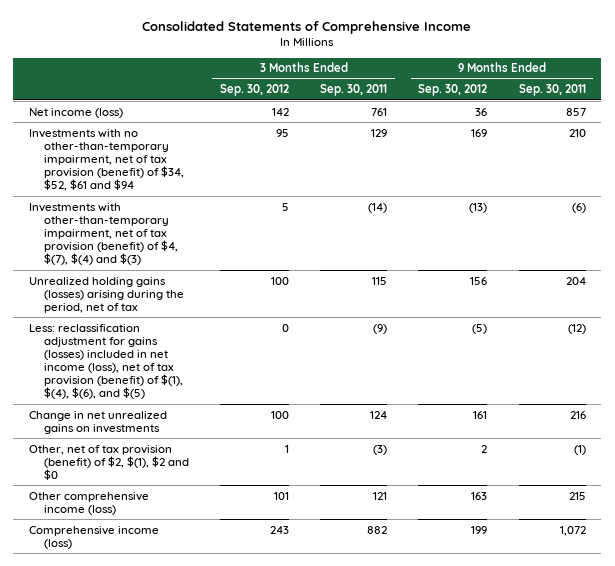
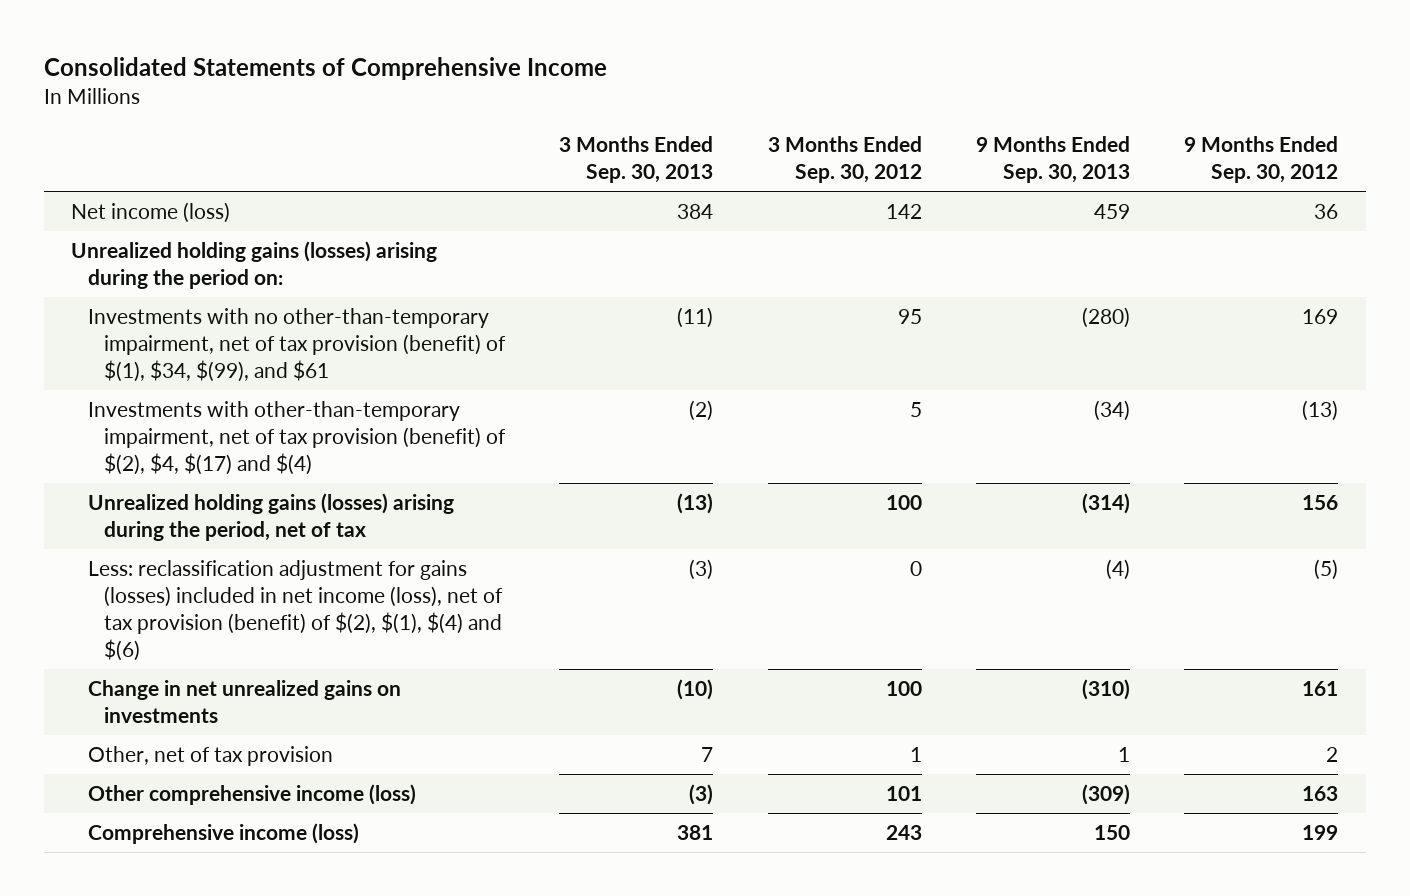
- | 3 Months Ended Sep. 30, 2012 | 3 Months Ended Sep. 30, 2011 | 9 Months Ended Sep. 30, 2012 | 9 Months Ended Sep. 30, 2011
+ | 3 Months Ended Sep. 30, 2013 | 3 Months Ended Sep. 30, 2012 | 9 Months Ended Sep. 30, 2013 | 9 Months Ended Sep. 30, 2012
- Investments with no other-than-temporary impairment, net of tax provision (benefit) of $34, $52, $61 and $94 | 95 | 129 | 169 | 210
- Investments with other-than-temporary impairment, net of tax provision (benefit) of $4, $(7), $(4) and $(3) | 5 | (14) | (13) | (6)
+ Unrealized holding gains (losses) arising during the period on:
+ Investments with no other-than-temporary impairment, net of tax provision (benefit) of $(1), $34, $(99), and $61 | (11) | 95 | (280) | 169
+ Investments with other-than-temporary impairment, net of tax provision (benefit) of $(2), $4, $(17) and $(4) | (2) | 5 | (34) | (13)
- Less: reclassification adjustment for gains (losses) included in net income (loss), net of tax provision (benefit) of $(1), $(4), $(6), and $(5) | 0 | (9) | (5) | (12)
+ Less: reclassification adjustment for gains (losses) included in net income (loss), net of tax provision (benefit) of $(2), $(1), $(4) and $(6) | (3) | 0 | (4) | (5)
- Other, net of tax provision (benefit) of $2, $(1), $2 and $0 | 1 | (3) | 2 | (1)
+ Other, net of tax provision | 7 | 1 | 1 | 2

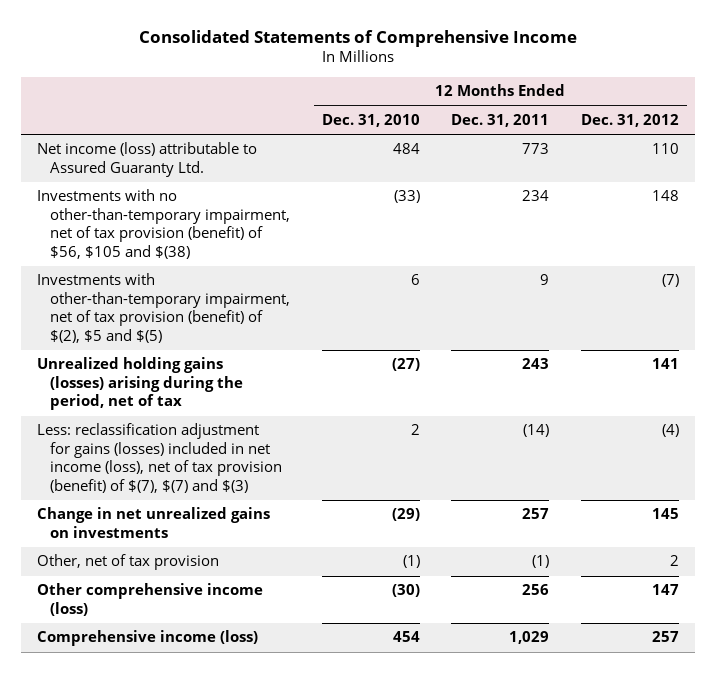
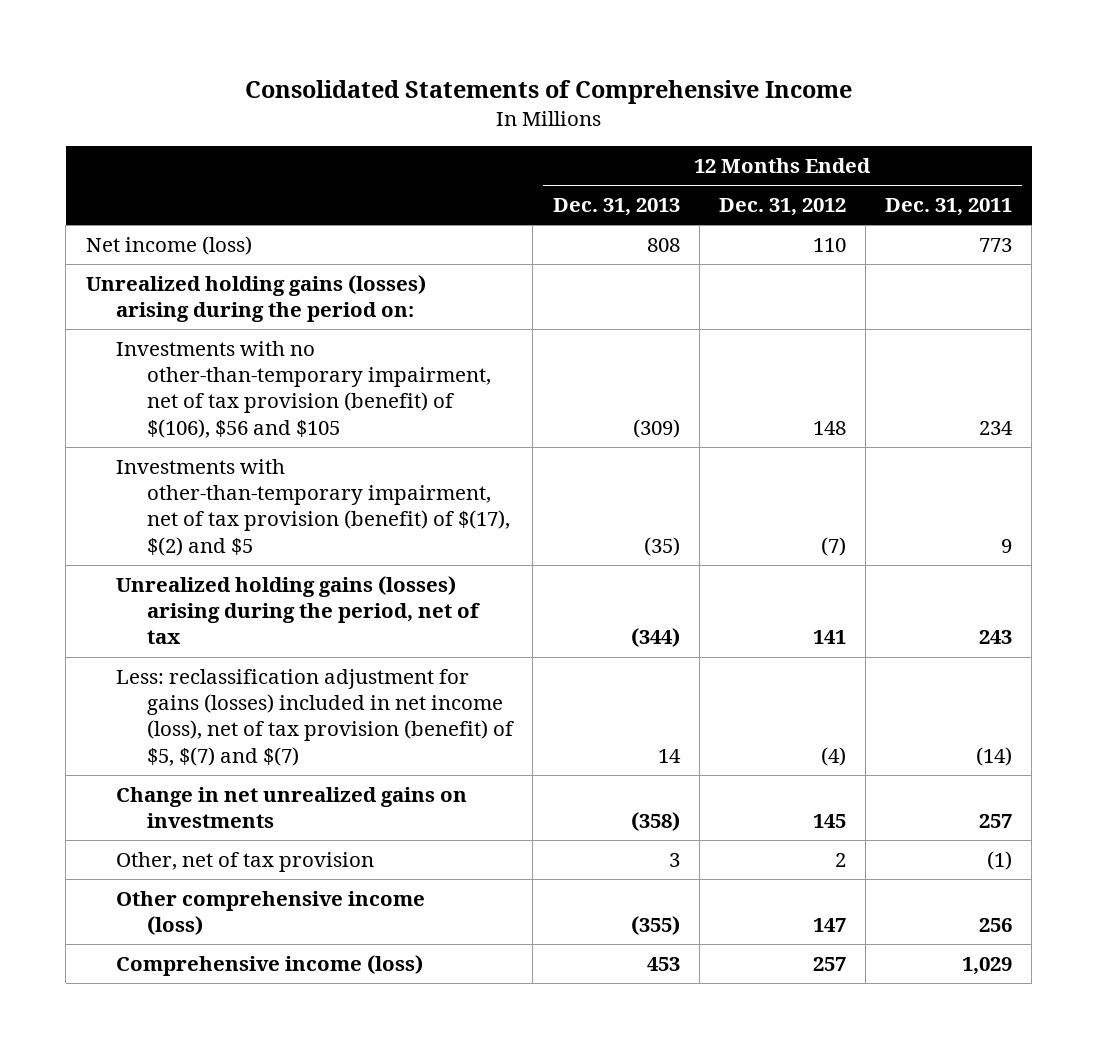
- | 12 Months Ended Dec. 31, 2010 | 12 Months Ended Dec. 31, 2011 | 12 Months Ended Dec. 31, 2012
+ | 12 Months Ended Dec. 31, 2013 | 12 Months Ended Dec. 31, 2012 | 12 Months Ended Dec. 31, 2011
- Net income (loss) attributable to Assured Guaranty Ltd. | 484 | 773 | 110
- Investments with no other-than-temporary impairment, net of tax provision (benefit) of $56, $105 and $(38) | (33) | 234 | 148
- Investments with other-than-temporary impairment, net of tax provision (benefit) of $(2), $5 and $(5) | 6 | 9 | (7)
+ Net income (loss) | 808 | 110 | 773
+ Unrealized holding gains (losses) arising during the period on:
+ Investments with no other-than-temporary impairment, net of tax provision (benefit) of $(106), $56 and $105 | (309) | 148 | 234
+ Investments with other-than-temporary impairment, net of tax provision (benefit) of $(17), $(2) and $5 | (35) | (7) | 9
- Less: reclassification adjustment for gains (losses) included in net income (loss), net of tax provision (benefit) of $(7), $(7) and $(3) | 2 | (14) | (4)
+ Less: reclassification adjustment for gains (losses) included in net income (loss), net of tax provision (benefit) of $5, $(7) and $(7) | 14 | (4) | (14)

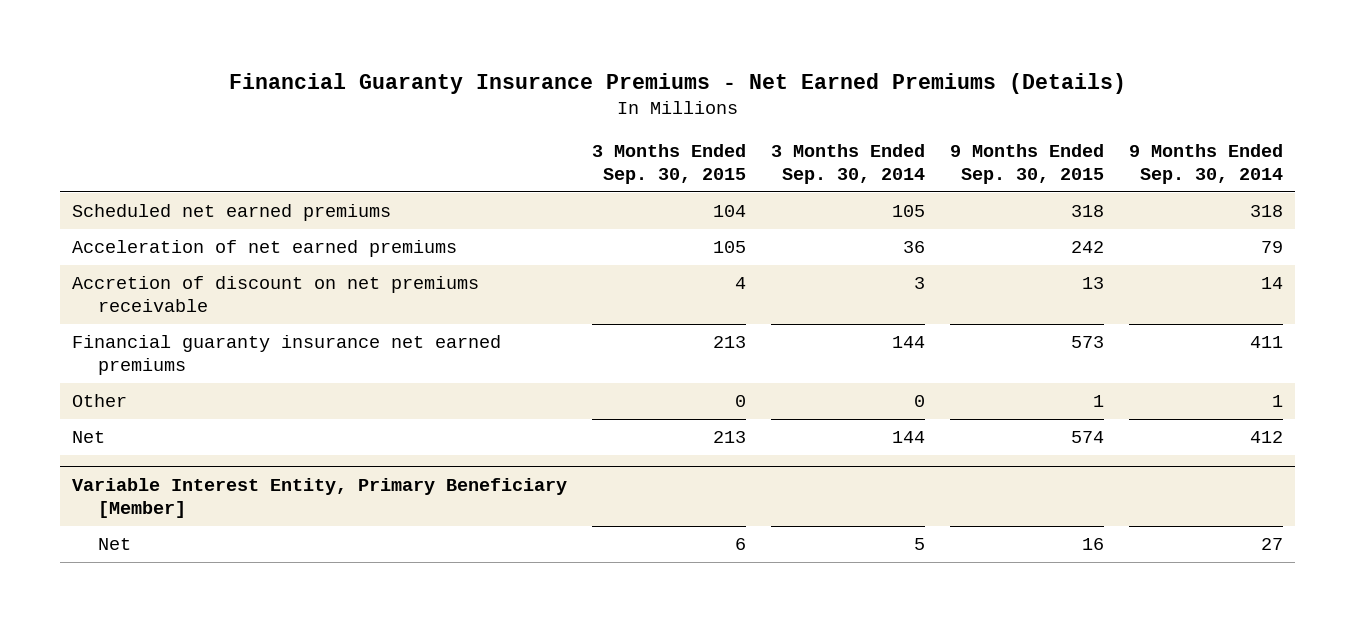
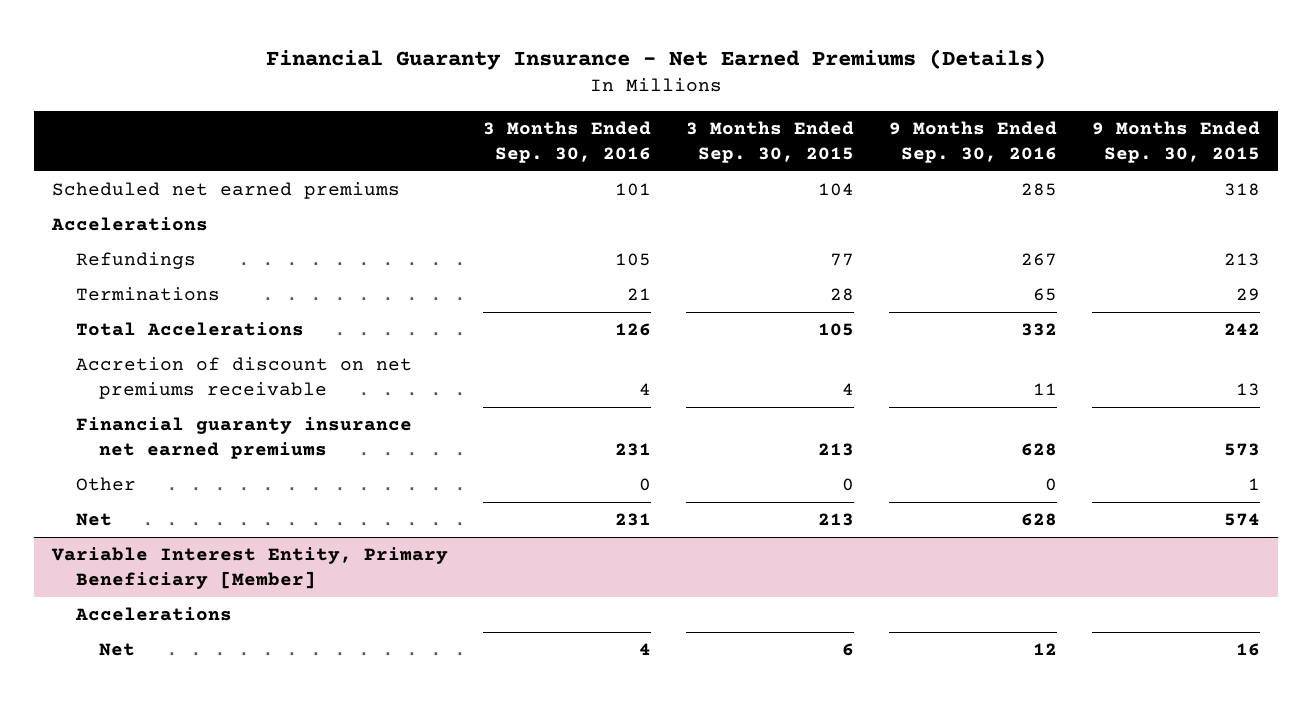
- Financial Guaranty Insurance Premiums - Net Earned Premiums (Details)
+ Financial Guaranty Insurance - Net Earned Premiums (Details)
- | 3 Months Ended Sep. 30, 2015 | 3 Months Ended Sep. 30, 2014 | 9 Months Ended Sep. 30, 2015 | 9 Months Ended Sep. 30, 2014
+ | 3 Months Ended Sep. 30, 2016 | 3 Months Ended Sep. 30, 2015 | 9 Months Ended Sep. 30, 2016 | 9 Months Ended Sep. 30, 2015
- Acceleration of net earned premiums | 105 | 36 | 242 | 79
+ Accelerations
+ Refundings | 105 | 77 | 267 | 213
+ Terminations | 21 | 28 | 65 | 29
+ Total Accelerations | 126 | 105 | 332 | 242
@ Variable Interest Entity, Primary Beneficiary [Member]
+ Accelerations

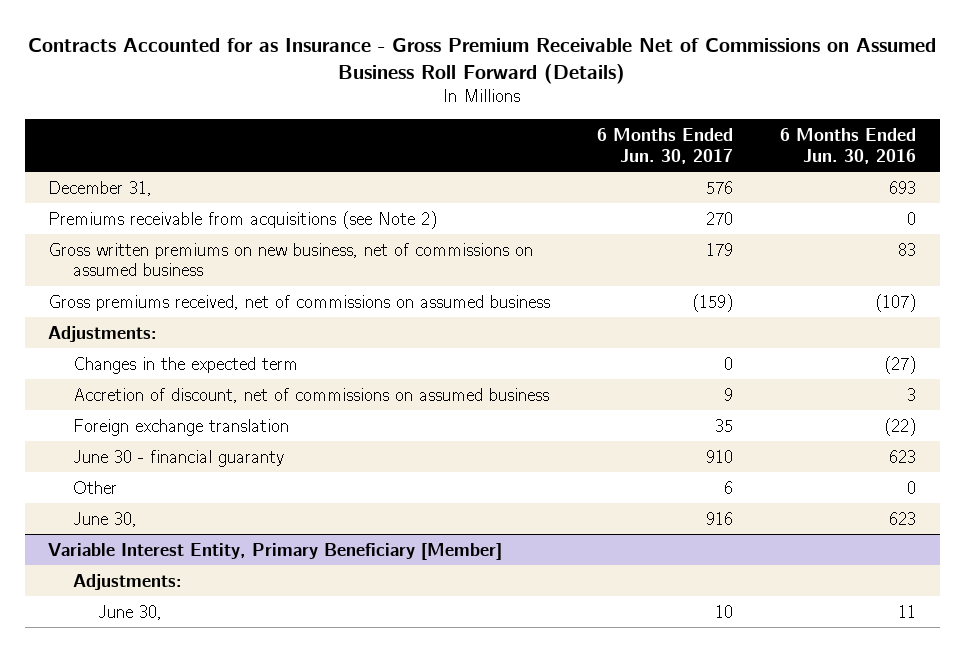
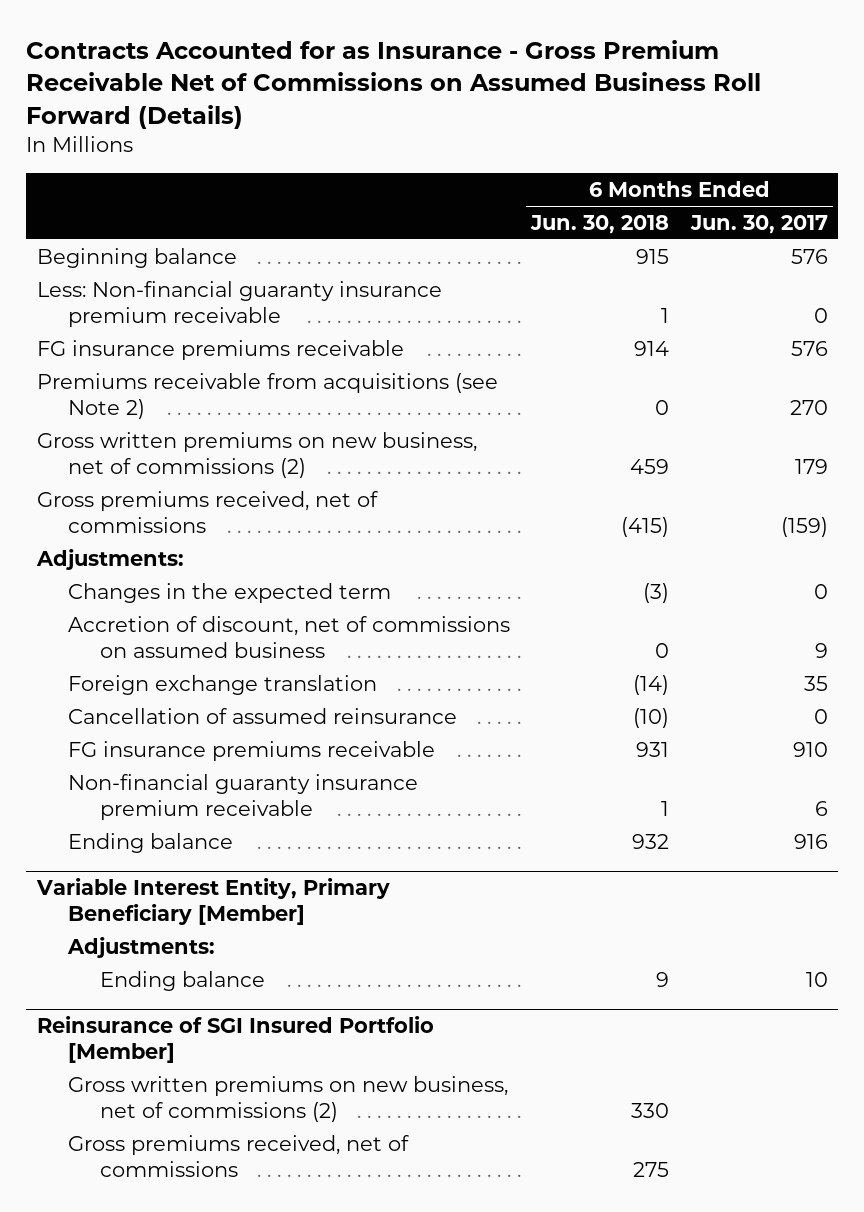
- | 6 Months Ended Jun. 30, 2017 | 6 Months Ended Jun. 30, 2016
+ | 6 Months Ended Jun. 30, 2018 | 6 Months Ended Jun. 30, 2017
- December 31, | 576 | 693
+ Beginning balance | 915 | 576
+ Less: Non-financial guaranty insurance premium receivable | 1 | 0
+ FG insurance premiums receivable | 914 | 576
- Gross written premiums on new business, net of commissions on assumed business | 179 | 83
- Gross premiums received, net of commissions on assumed business | (159) | (107)
+ Gross written premiums on new business, net of commissions (2) | 459 | 179
+ Gross premiums received, net of commissions | (415) | (159)
- June 30 - financial guaranty | 910 | 623
- Other | 6 | 0
- June 30, | 916 | 623
+ Cancellation of assumed reinsurance | (10) | 0
+ FG insurance premiums receivable | 931 | 910
+ Non-financial guaranty insurance premium receivable | 1 | 6
+ Ending balance | 932 | 916
@ Variable Interest Entity, Primary Beneficiary [Member]
- June 30, | 10 | 11
+ Ending balance | 9 | 10
+ Reinsurance of SGI Insured Portfolio [Member]
+ Gross written premiums on new business, net of commissions (2) | 330 |
+ Gross premiums received, net of commissions | 275 |

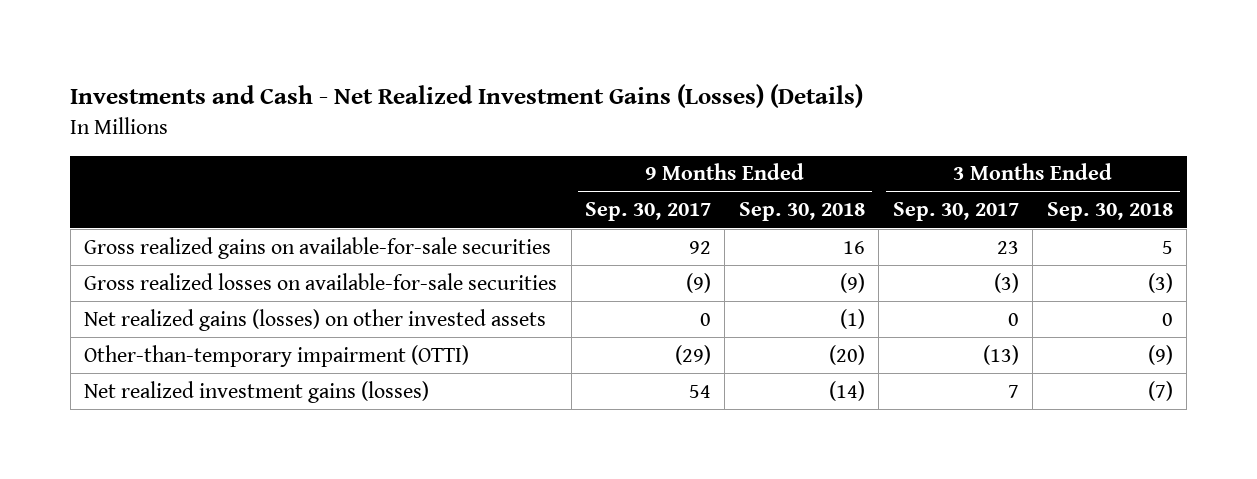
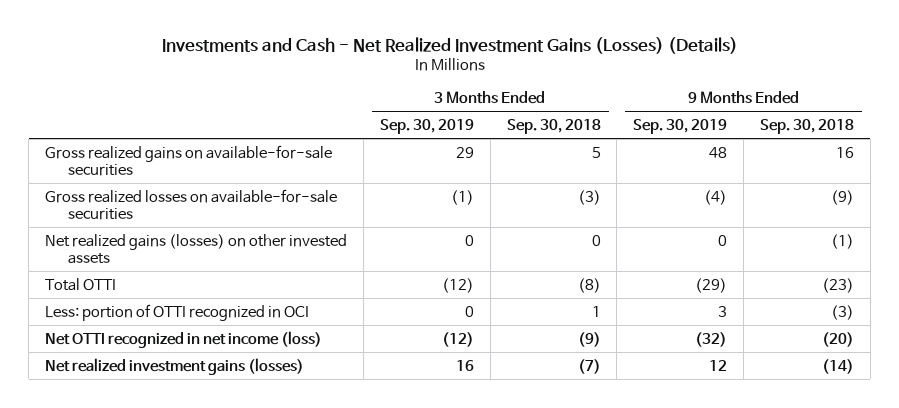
- | 9 Months Ended Sep. 30, 2017 | 9 Months Ended Sep. 30, 2018 | 3 Months Ended Sep. 30, 2017 | 3 Months Ended Sep. 30, 2018
+ | 3 Months Ended Sep. 30, 2019 | 3 Months Ended Sep. 30, 2018 | 9 Months Ended Sep. 30, 2019 | 9 Months Ended Sep. 30, 2018
- Other-than-temporary impairment (OTTI) | (29) | (20) | (13) | (9)
+ Total OTTI | (12) | (8) | (29) | (23)
+ Less: portion of OTTI recognized in OCI | 0 | 1 | 3 | (3)
+ Net OTTI recognized in net income (loss) | (12) | (9) | (32) | (20)

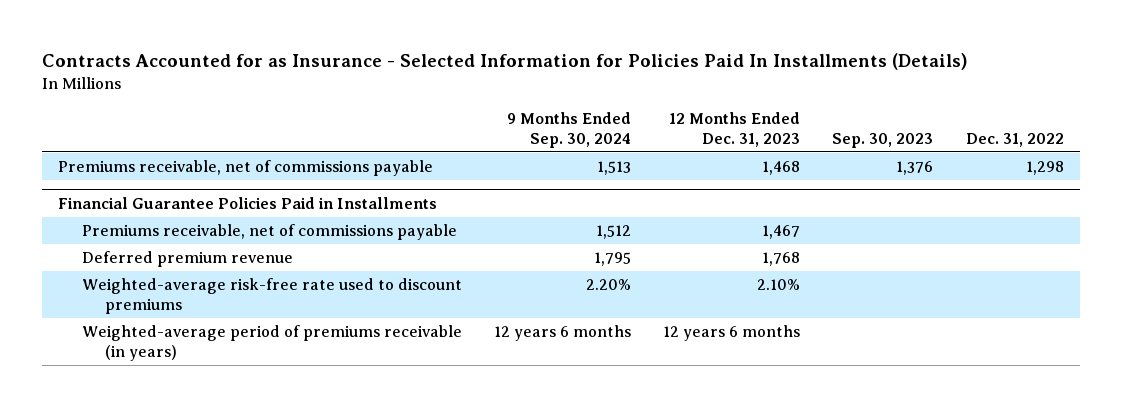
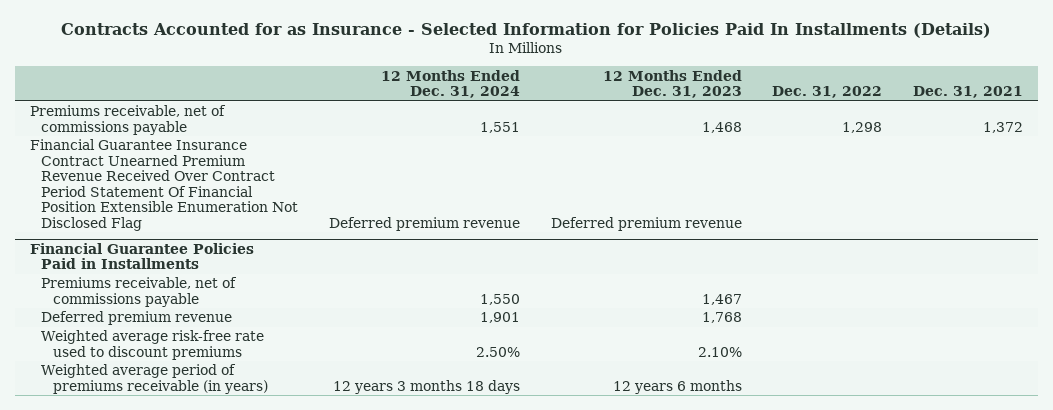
- | 9 Months Ended Sep. 30, 2024 | 12 Months Ended Dec. 31, 2023 | Sep. 30, 2023 | Dec. 31, 2022
+ | 12 Months Ended Dec. 31, 2024 | 12 Months Ended Dec. 31, 2023 | Dec. 31, 2022 | Dec. 31, 2021
+ Financial Guarantee Insurance Contract Unearned Premium Revenue Received Over Contract Period Statement Of Financial Position Extensible Enumeration Not Disclosed Flag | Deferred premium revenue | Deferred premium revenue | |
@ Financial Guarantee Policies Paid in Installments
- Weighted-average risk-free rate used to discount premiums | 2.20% | 2.10% | |
- Weighted-average period of premiums receivable (in years) | 12 years 6 months | 12 years 6 months | |
+ Weighted average risk-free rate used to discount premiums | 2.50% | 2.10% | |
+ Weighted average period of premiums receivable (in years) | 12 years 3 months 18 days | 12 years 6 months | |

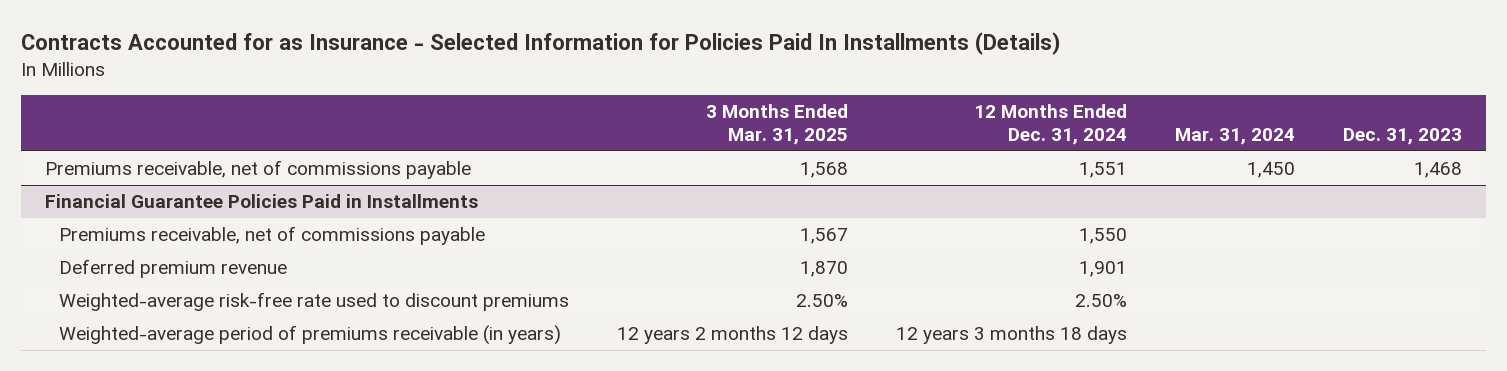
- | 12 Months Ended Dec. 31, 2024 | 12 Months Ended Dec. 31, 2023 | Dec. 31, 2022 | Dec. 31, 2021
+ | 3 Months Ended Mar. 31, 2025 | 12 Months Ended Dec. 31, 2024 | Mar. 31, 2024 | Dec. 31, 2023
- Financial Guarantee Insurance Contract Unearned Premium Revenue Received Over Contract Period Statement Of Financial Position Extensible Enumeration Not Disclosed Flag | Deferred premium revenue | Deferred premium revenue | |
@ Financial Guarantee Policies Paid in Installments
- Weighted average risk-free rate used to discount premiums | 2.50% | 2.10% | |
- Weighted average period of premiums receivable (in years) | 12 years 3 months 18 days | 12 years 6 months | |
+ Weighted-average risk-free rate used to discount premiums | 2.50% | 2.50% | |
+ Weighted-average period of premiums receivable (in years) | 12 years 2 months 12 days | 12 years 3 months 18 days | |

